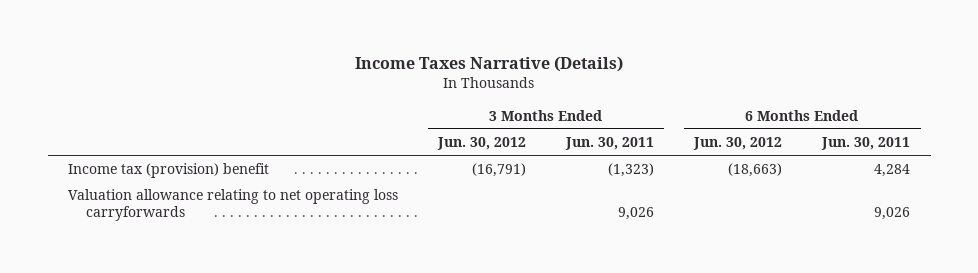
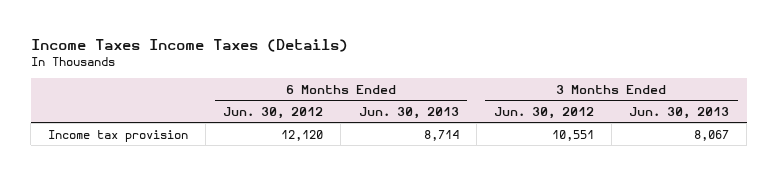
- Income Taxes Narrative (Details)
+ Income Taxes Income Taxes (Details)
- | 3 Months Ended Jun. 30, 2012 | 3 Months Ended Jun. 30, 2011 | 6 Months Ended Jun. 30, 2012 | 6 Months Ended Jun. 30, 2011
+ | 6 Months Ended Jun. 30, 2012 | 6 Months Ended Jun. 30, 2013 | 3 Months Ended Jun. 30, 2012 | 3 Months Ended Jun. 30, 2013
- Income tax (provision) benefit | (16,791) | (1,323) | (18,663) | 4,284
- Valuation allowance relating to net operating loss carryforwards | | 9,026 | | 9,026
+ Income tax provision | 12,120 | 8,714 | 10,551 | 8,067

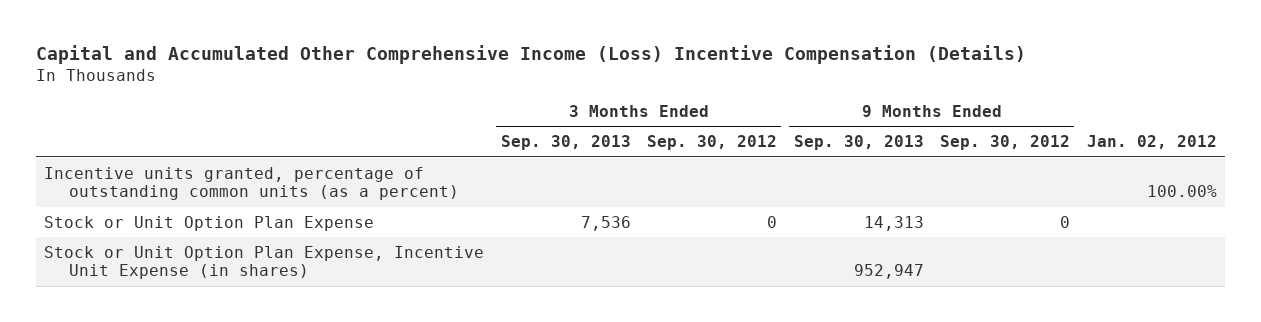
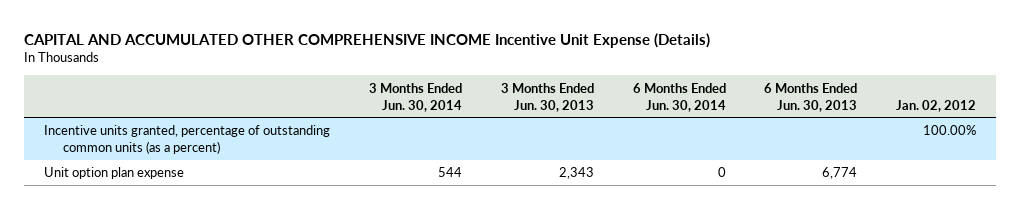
- Capital and Accumulated Other Comprehensive Income (Loss) Incentive Compensation (Details)
+ CAPITAL AND ACCUMULATED OTHER COMPREHENSIVE INCOME Incentive Unit Expense (Details)
- | 3 Months Ended Sep. 30, 2013 | 3 Months Ended Sep. 30, 2012 | 9 Months Ended Sep. 30, 2013 | 9 Months Ended Sep. 30, 2012 | Jan. 02, 2012
+ | 3 Months Ended Jun. 30, 2014 | 3 Months Ended Jun. 30, 2013 | 6 Months Ended Jun. 30, 2014 | 6 Months Ended Jun. 30, 2013 | Jan. 02, 2012
- Stock or Unit Option Plan Expense | 7,536 | 0 | 14,313 | 0 |
- Stock or Unit Option Plan Expense, Incentive Unit Expense (in shares) | | | 952,947 | |
+ Unit option plan expense | 544 | 2,343 | 0 | 6,774 |

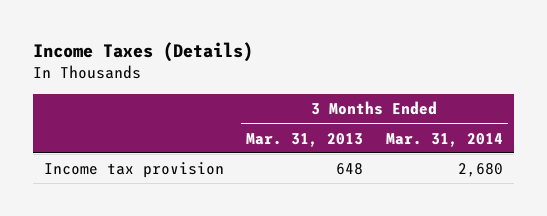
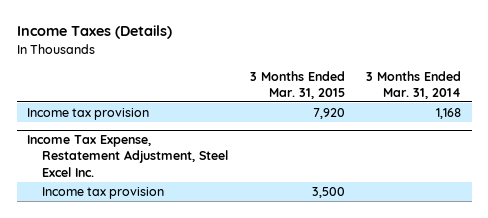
- | 3 Months Ended Mar. 31, 2013 | 3 Months Ended Mar. 31, 2014
+ | 3 Months Ended Mar. 31, 2015 | 3 Months Ended Mar. 31, 2014
- Income tax provision | 648 | 2,680
+ Income tax provision | 7,920 | 1,168
+ Income Tax Expense, Restatement Adjustment, Steel Excel Inc.
+ Income tax provision | 3,500 |

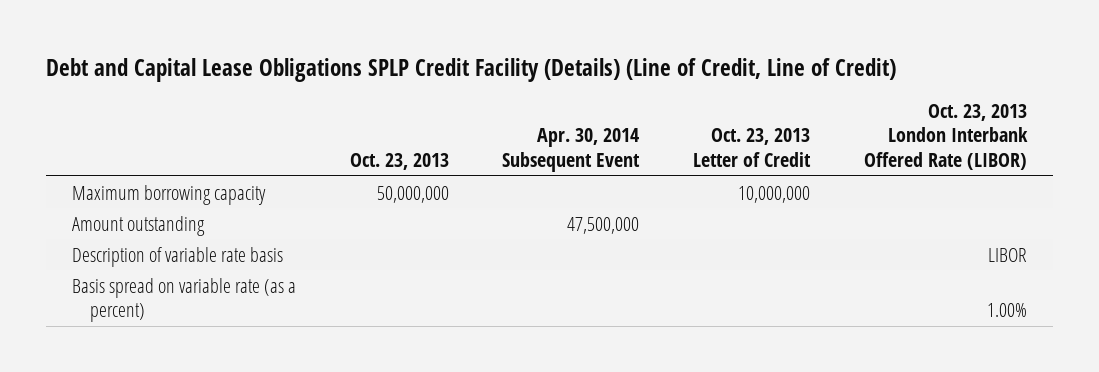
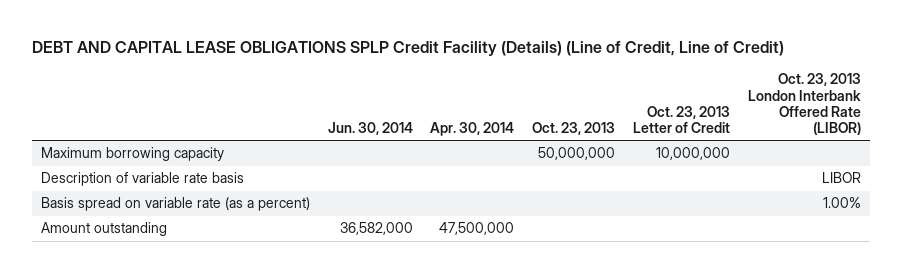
- Debt and Capital Lease Obligations SPLP Credit Facility (Details) (Line of Credit, Line of Credit)
+ DEBT AND CAPITAL LEASE OBLIGATIONS SPLP Credit Facility (Details) (Line of Credit, Line of Credit)
- | Oct. 23, 2013 | Apr. 30, 2014 Subsequent Event | Oct. 23, 2013 Letter of Credit | Oct. 23, 2013 London Interbank Offered Rate (LIBOR)
+ | Jun. 30, 2014 | Apr. 30, 2014 | Oct. 23, 2013 | Oct. 23, 2013 Letter of Credit | Oct. 23, 2013 London Interbank Offered Rate (LIBOR)
moved down: Amount outstanding | 36,582,000 | 47,500,000 | | |

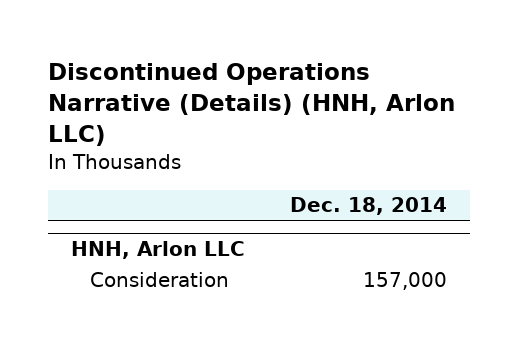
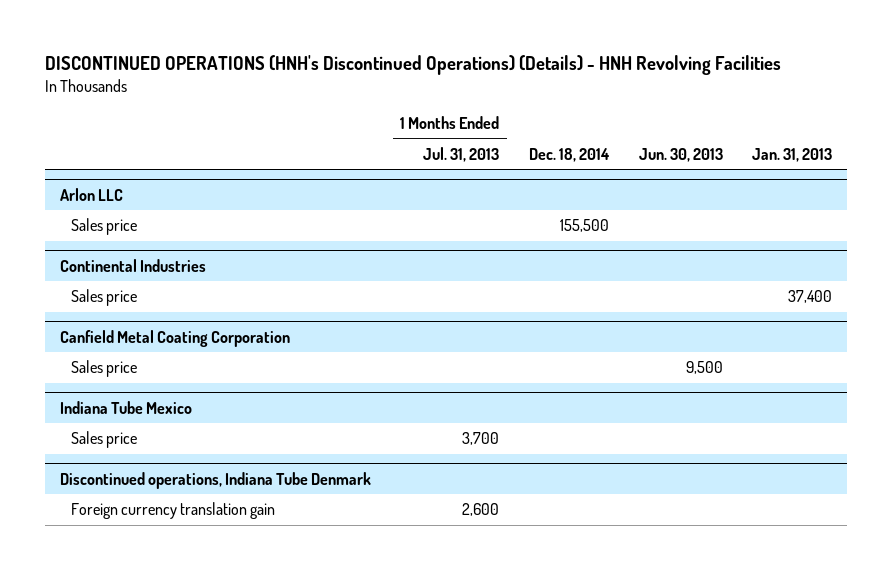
- Discontinued Operations Narrative (Details) (HNH, Arlon LLC)
+ DISCONTINUED OPERATIONS (HNH's Discontinued Operations) (Details) - HNH Revolving Facilities
- | Dec. 18, 2014
+ | 1 Months Ended Jul. 31, 2013 | Dec. 18, 2014 | Jun. 30, 2013 | Jan. 31, 2013
- HNH, Arlon LLC
- Consideration | 157,000
+ Arlon LLC
+ Sales price | | 155,500 | |
+ Continental Industries
+ Sales price | | | | 37,400
+ Canfield Metal Coating Corporation
+ Sales price | | | 9,500 |
+ Indiana Tube Mexico
+ Sales price | 3,700 | | |
+ Discontinued operations, Indiana Tube Denmark
+ Foreign currency translation gain | 2,600 | | |

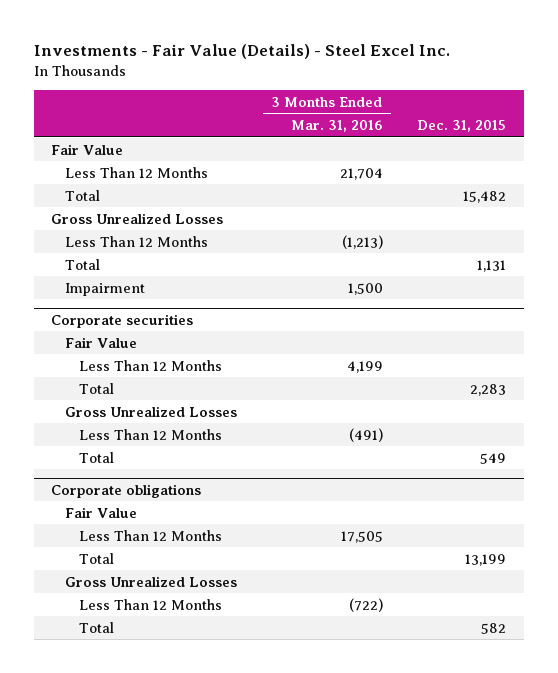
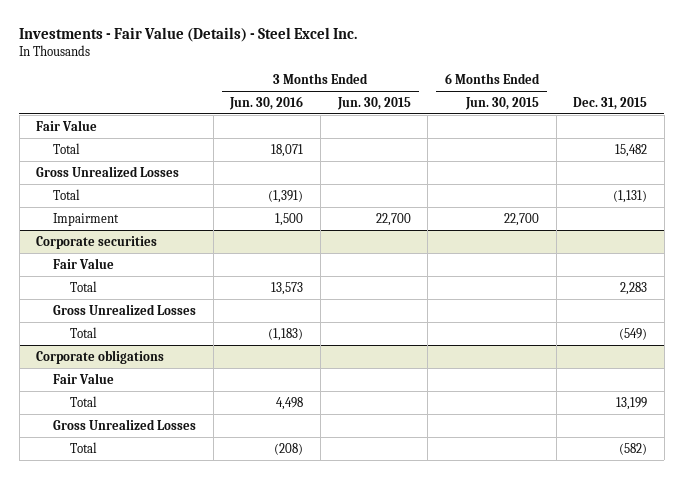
- | 3 Months Ended Mar. 31, 2016 | Dec. 31, 2015
+ | 3 Months Ended Jun. 30, 2016 | 3 Months Ended Jun. 30, 2015 | 6 Months Ended Jun. 30, 2015 | Dec. 31, 2015
- Less Than 12 Months | 21,704 |
- Less Than 12 Months | (1,213) |
- Total | | 1,131
+ Total | (1,391) | | | (1,131)
@ Corporate securities
- Less Than 12 Months | 4,199 |
- Less Than 12 Months | (491) |
- Total | | 549
+ Total | (1,183) | | | (549)
@ Corporate obligations
- Less Than 12 Months | 17,505 |
- Less Than 12 Months | (722) |
- Total | | 582
+ Total | (208) | | | (582)

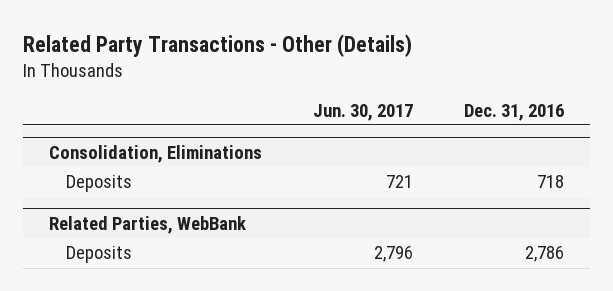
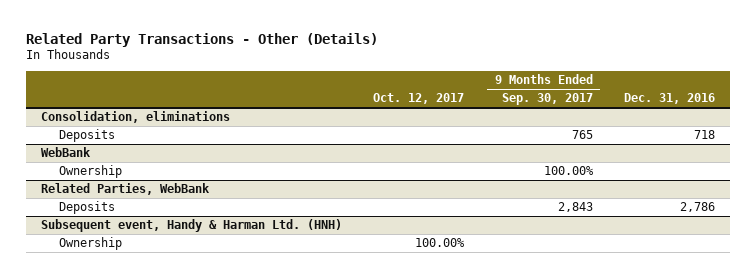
- | Jun. 30, 2017 | Dec. 31, 2016
+ | Oct. 12, 2017 | 9 Months Ended Sep. 30, 2017 | Dec. 31, 2016
- Consolidation, Eliminations
+ Consolidation, eliminations
+ WebBank
+ Ownership | | 100.00% |
+ Subsequent event, Handy & Harman Ltd. (HNH)
+ Ownership | 100.00% | |

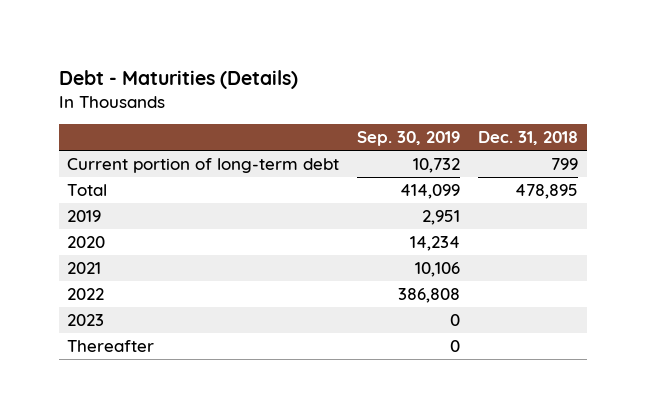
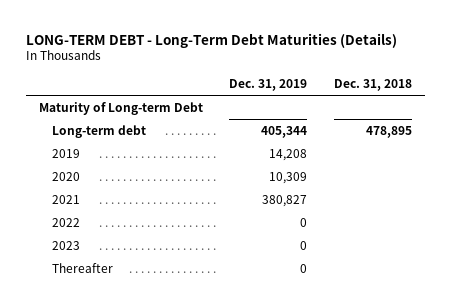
- Debt - Maturities (Details)
+ LONG-TERM DEBT - Long-Term Debt Maturities (Details)
- | Sep. 30, 2019 | Dec. 31, 2018
+ | Dec. 31, 2019 | Dec. 31, 2018
- Current portion of long-term debt | 10,732 | 799
- Total | 414,099 | 478,895
+ Maturity of Long-term Debt
+ Long-term debt | 405,344 | 478,895

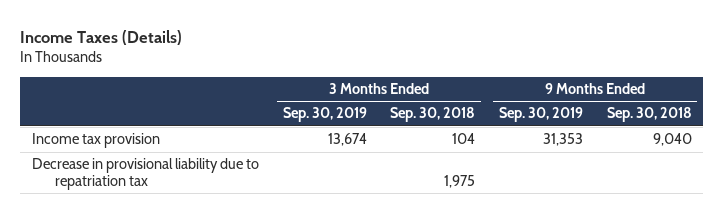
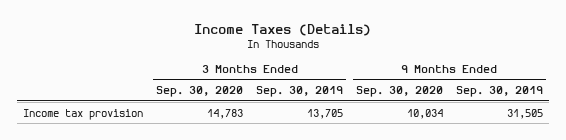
- | 3 Months Ended Sep. 30, 2019 | 3 Months Ended Sep. 30, 2018 | 9 Months Ended Sep. 30, 2019 | 9 Months Ended Sep. 30, 2018
+ | 3 Months Ended Sep. 30, 2020 | 3 Months Ended Sep. 30, 2019 | 9 Months Ended Sep. 30, 2020 | 9 Months Ended Sep. 30, 2019
- Income tax provision | 13,674 | 104 | 31,353 | 9,040
- Decrease in provisional liability due to repatriation tax | | 1,975 | |
+ Income tax provision | 14,783 | 13,705 | 10,034 | 31,505

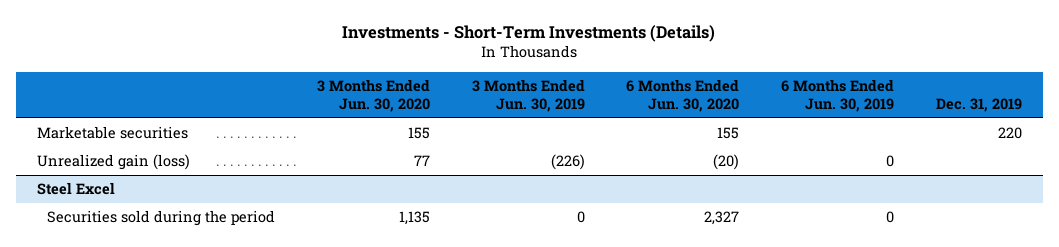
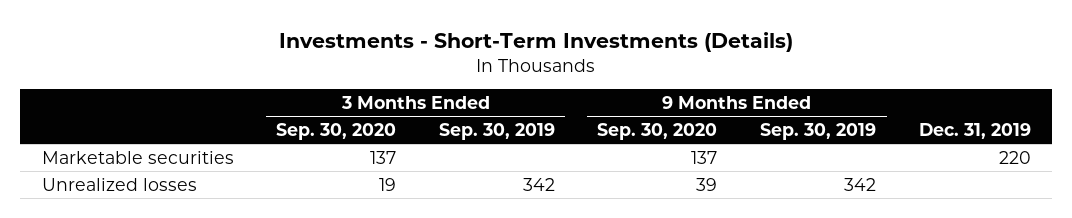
- | 3 Months Ended Jun. 30, 2020 | 3 Months Ended Jun. 30, 2019 | 6 Months Ended Jun. 30, 2020 | 6 Months Ended Jun. 30, 2019 | Dec. 31, 2019
+ | 3 Months Ended Sep. 30, 2020 | 3 Months Ended Sep. 30, 2019 | 9 Months Ended Sep. 30, 2020 | 9 Months Ended Sep. 30, 2019 | Dec. 31, 2019
- Unrealized gain (loss) | 77 | (226) | (20) | 0 |
- Steel Excel
- Securities sold during the period | 1,135 | 0 | 2,327 | 0 |
+ Unrealized losses | 19 | 342 | 39 | 342 |

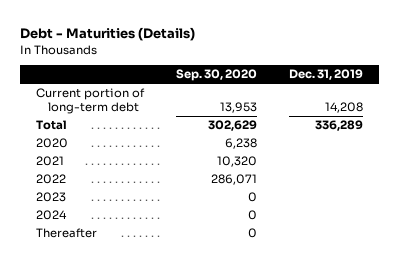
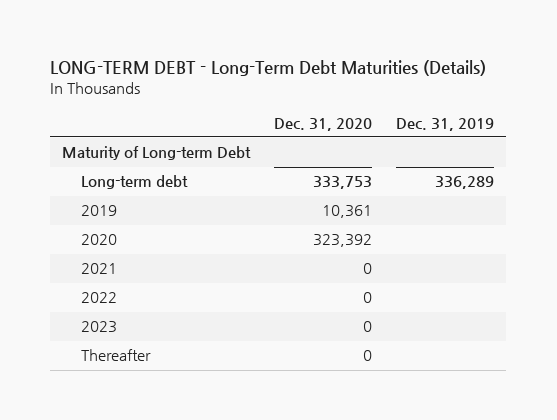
- Debt - Maturities (Details)
+ LONG-TERM DEBT - Long-Term Debt Maturities (Details)
- | Sep. 30, 2020 | Dec. 31, 2019
+ | Dec. 31, 2020 | Dec. 31, 2019
- Current portion of long-term debt | 13,953 | 14,208
- Total | 302,629 | 336,289
+ Maturity of Long-term Debt
+ Long-term debt | 333,753 | 336,289
+ 2019 | 10,361 |
- 2024 | 0 |

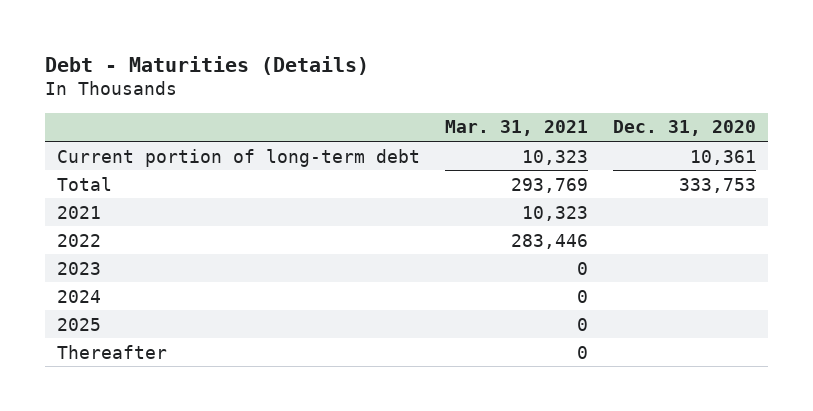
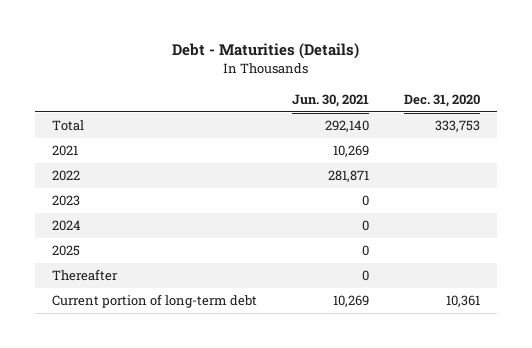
- | Mar. 31, 2021 | Dec. 31, 2020
+ | Jun. 30, 2021 | Dec. 31, 2020
moved down: Current portion of long-term debt | 10,269 | 10,361

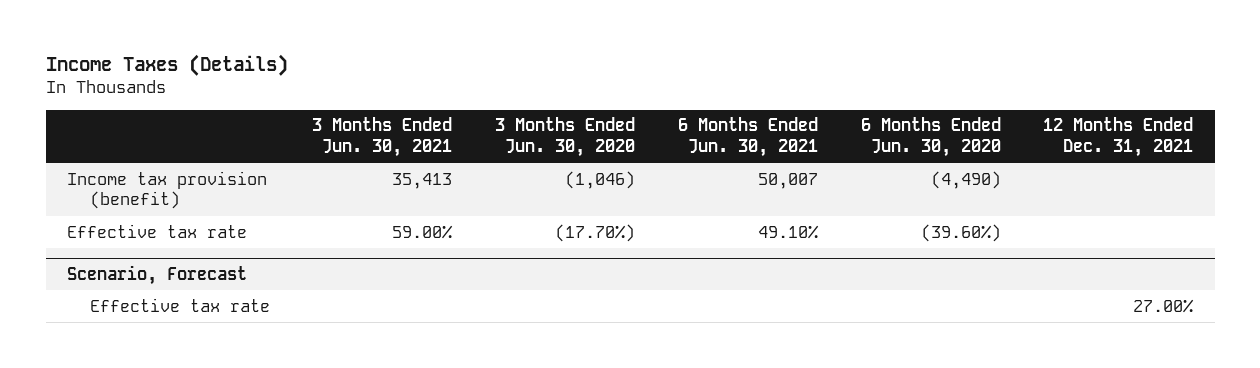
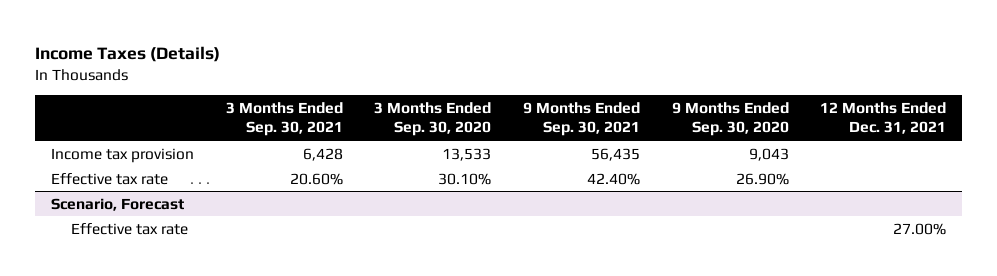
- | 3 Months Ended Jun. 30, 2021 | 3 Months Ended Jun. 30, 2020 | 6 Months Ended Jun. 30, 2021 | 6 Months Ended Jun. 30, 2020 | 12 Months Ended Dec. 31, 2021
+ | 3 Months Ended Sep. 30, 2021 | 3 Months Ended Sep. 30, 2020 | 9 Months Ended Sep. 30, 2021 | 9 Months Ended Sep. 30, 2020 | 12 Months Ended Dec. 31, 2021
- Income tax provision (benefit) | 35,413 | (1,046) | 50,007 | (4,490) |
+ Income tax provision | 6,428 | 13,533 | 56,435 | 9,043 |

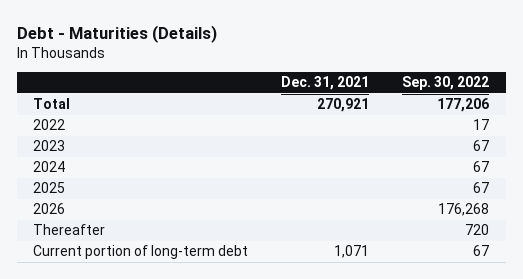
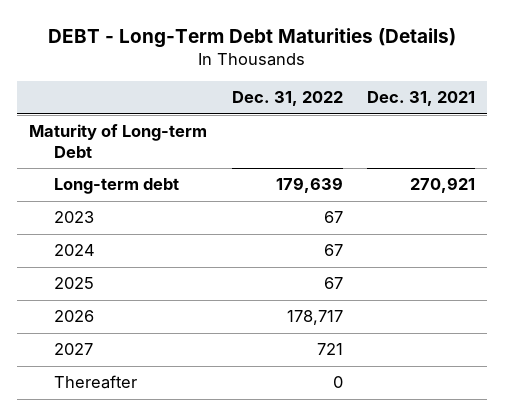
- Debt - Maturities (Details)
+ DEBT - Long-Term Debt Maturities (Details)
- | Dec. 31, 2021 | Sep. 30, 2022
+ | Dec. 31, 2022 | Dec. 31, 2021
- Total | 270,921 | 177,206
- 2022 | | 17
+ Maturity of Long-term Debt
+ Long-term debt | 179,639 | 270,921
+ 2027 | 721 |
- Current portion of long-term debt | 1,071 | 67

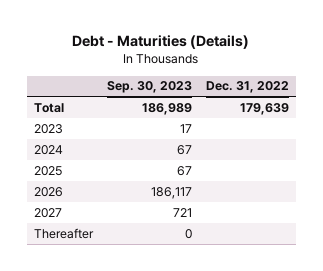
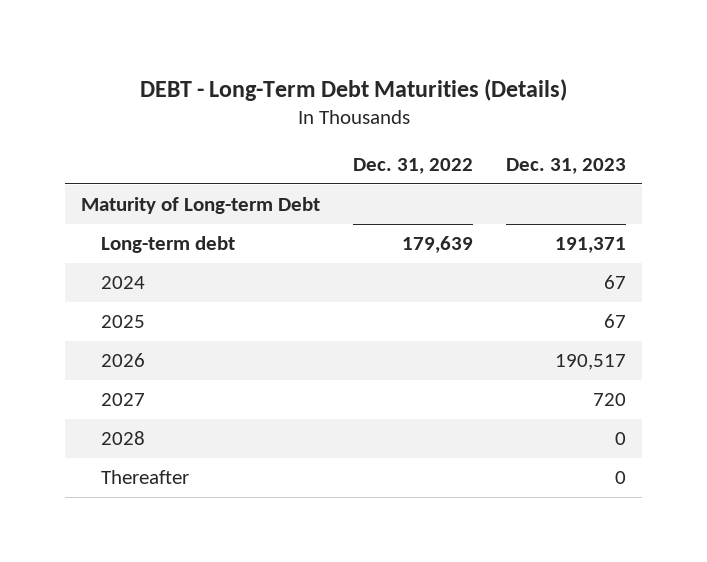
- Debt - Maturities (Details)
+ DEBT - Long-Term Debt Maturities (Details)
- | Sep. 30, 2023 | Dec. 31, 2022
+ | Dec. 31, 2022 | Dec. 31, 2023
- Total | 186,989 | 179,639
- 2023 | 17 |
+ Maturity of Long-term Debt
+ Long-term debt | 179,639 | 191,371
+ 2028 | | 0

